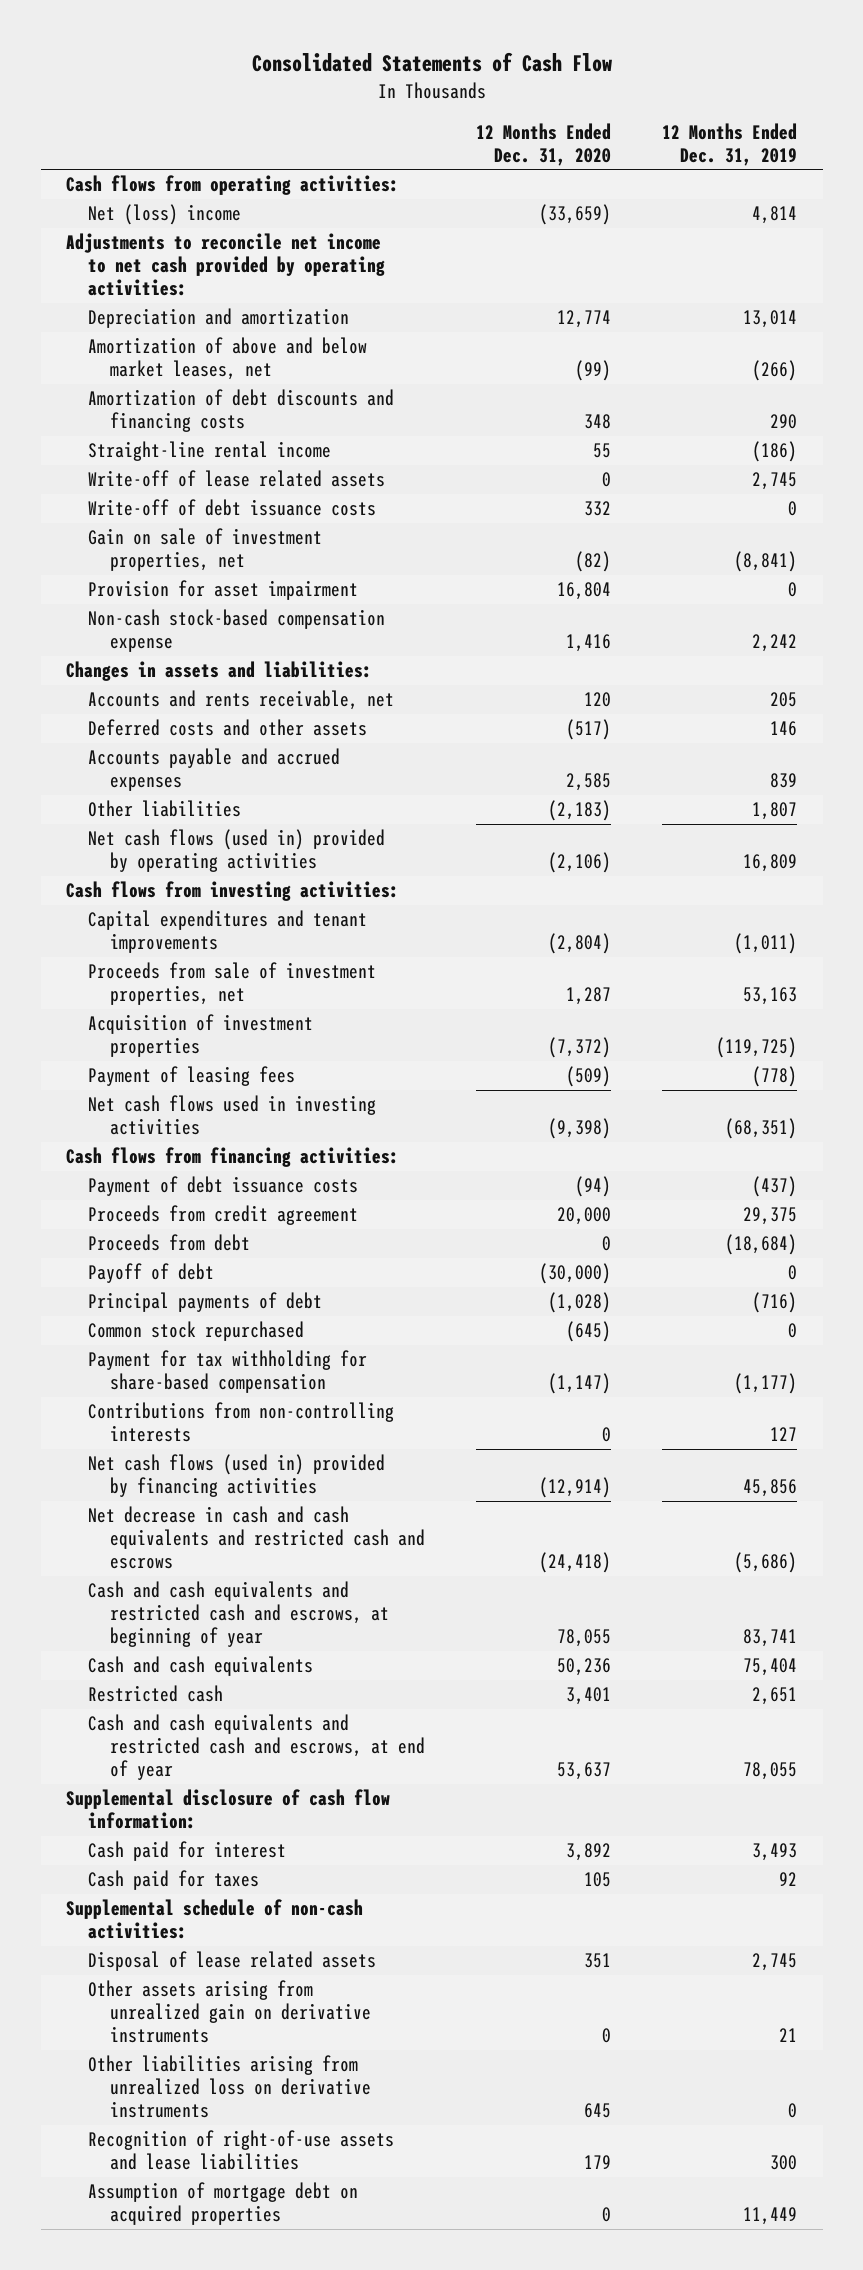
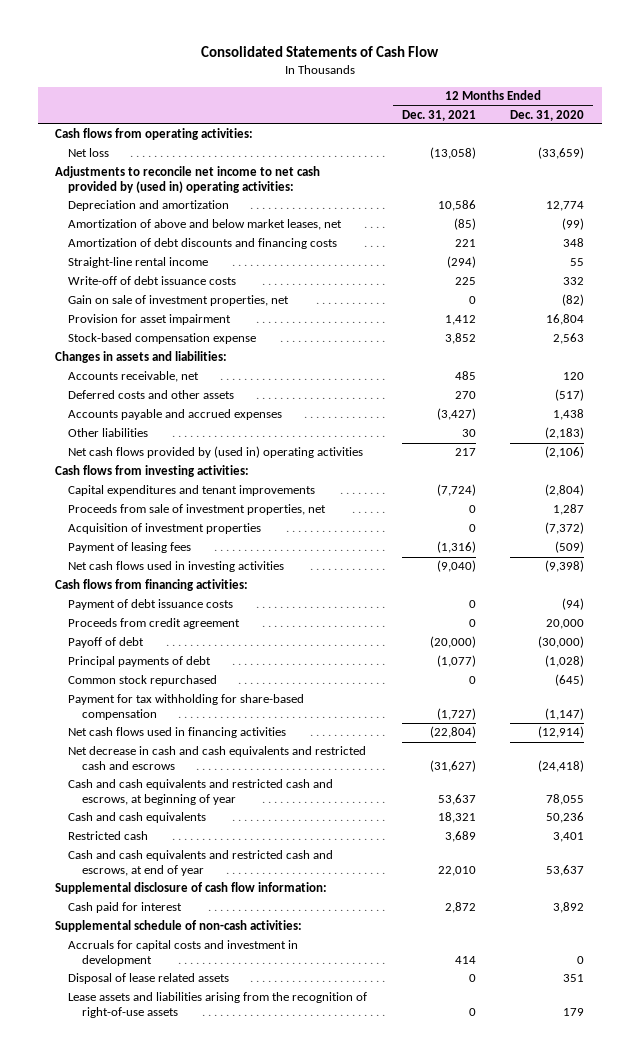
- | 12 Months Ended Dec. 31, 2020 | 12 Months Ended Dec. 31, 2019
+ | 12 Months Ended Dec. 31, 2021 | 12 Months Ended Dec. 31, 2020
- Net (loss) income | (33,659) | 4,814
- Adjustments to reconcile net income to net cash provided by operating activities:
+ Net loss | (13,058) | (33,659)
+ Adjustments to reconcile net income to net cash provided by (used in) operating activities:
- Write-off of lease related assets | 0 | 2,745
- Non-cash stock-based compensation expense | 1,416 | 2,242
+ Stock-based compensation expense | 3,852 | 2,563
- Accounts and rents receivable, net | 120 | 205
+ Accounts receivable, net | 485 | 120
- Accounts payable and accrued expenses | 2,585 | 839
+ Accounts payable and accrued expenses | (3,427) | 1,438
- Net cash flows (used in) provided by operating activities | (2,106) | 16,809
+ Net cash flows provided by (used in) operating activities | 217 | (2,106)
- Proceeds from debt | 0 | (18,684)
- Contributions from non-controlling interests | 0 | 127
- Net cash flows (used in) provided by financing activities | (12,914) | 45,856
+ Net cash flows used in financing activities | (22,804) | (12,914)
- Cash paid for taxes | 105 | 92
+ Accruals for capital costs and investment in development | 414 | 0
- Other assets arising from unrealized gain on derivative instruments | 0 | 21
- Other liabilities arising from unrealized loss on derivative instruments | 645 | 0
- Recognition of right-of-use assets and lease liabilities | 179 | 300
- Assumption of mortgage debt on acquired properties | 0 | 11,449
+ Lease assets and liabilities arising from the recognition of right-of-use assets | 0 | 179

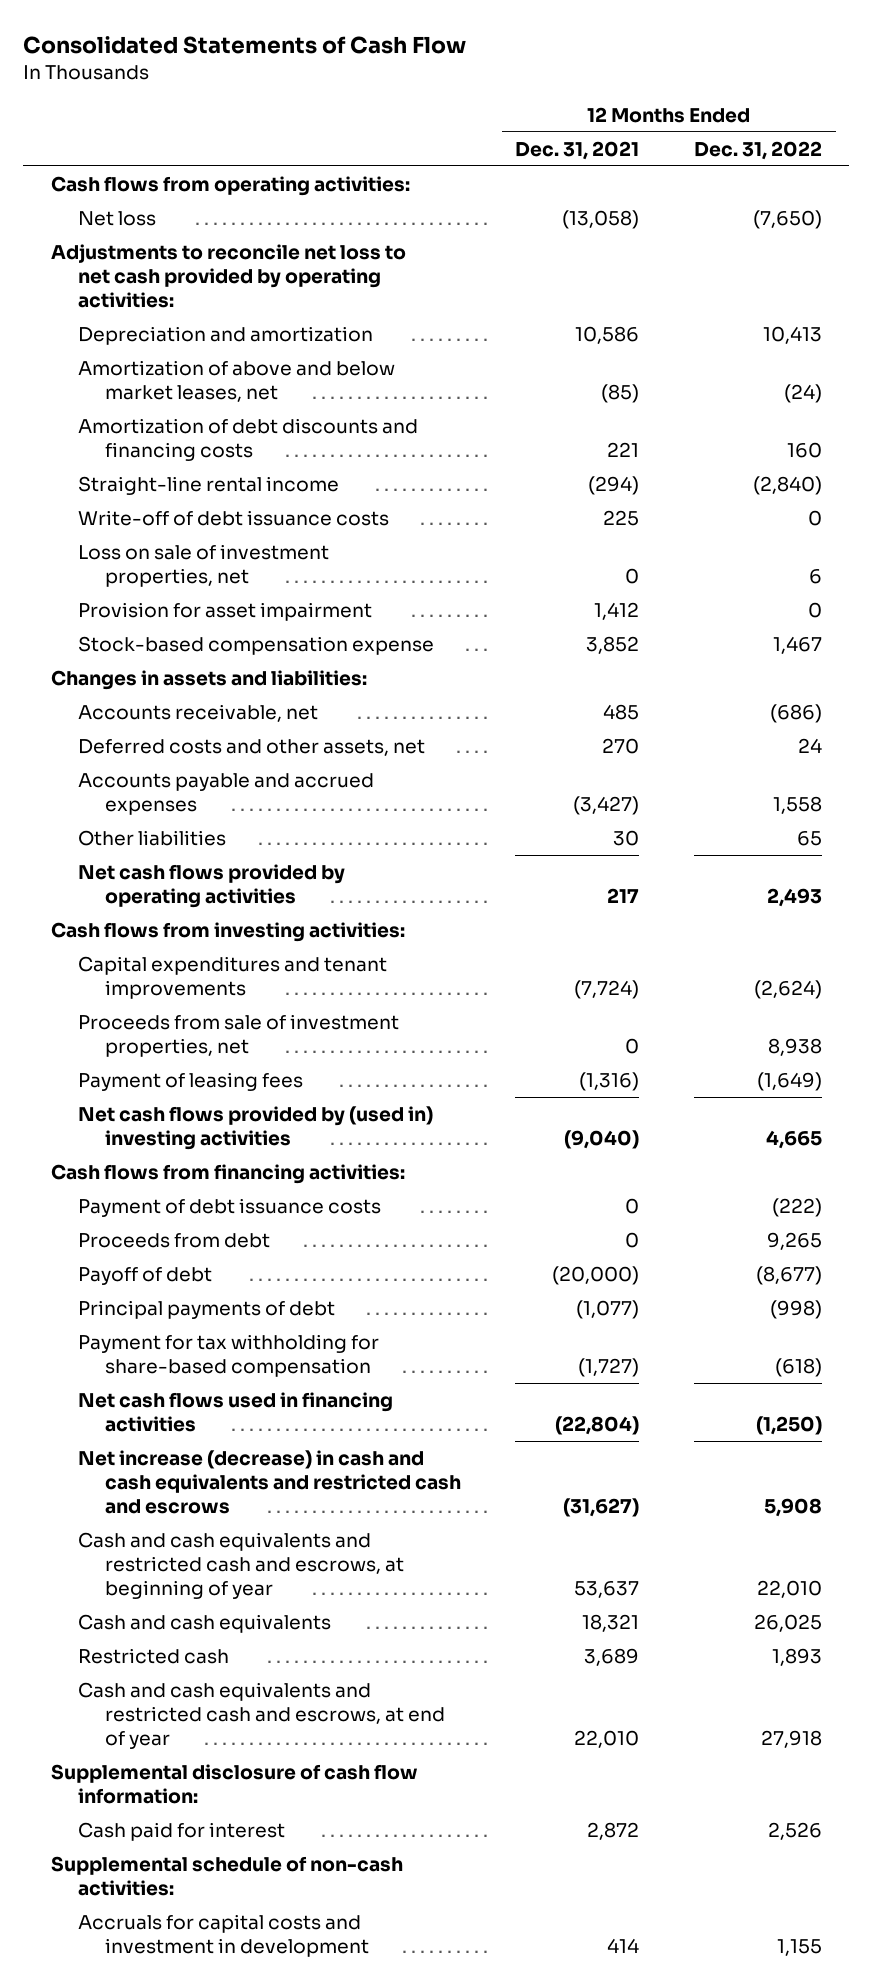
- | 12 Months Ended Dec. 31, 2021 | 12 Months Ended Dec. 31, 2020
+ | 12 Months Ended Dec. 31, 2021 | 12 Months Ended Dec. 31, 2022
- Adjustments to reconcile net income to net cash provided by (used in) operating activities:
+ Adjustments to reconcile net loss to net cash provided by operating activities:
- Gain on sale of investment properties, net | 0 | (82)
+ Loss on sale of investment properties, net | 0 | 6
- Deferred costs and other assets | 270 | (517)
+ Deferred costs and other assets, net | 270 | 24
- Net cash flows provided by (used in) operating activities | 217 | (2,106)
+ Net cash flows provided by operating activities | 217 | 2,493
- Acquisition of investment properties | 0 | (7,372)
- Net cash flows used in investing activities | (9,040) | (9,398)
+ Net cash flows provided by (used in) investing activities | (9,040) | 4,665
- Proceeds from credit agreement | 0 | 20,000
+ Proceeds from debt | 0 | 9,265
- Common stock repurchased | 0 | (645)
- Net decrease in cash and cash equivalents and restricted cash and escrows | (31,627) | (24,418)
+ Net increase (decrease) in cash and cash equivalents and restricted cash and escrows | (31,627) | 5,908
- Disposal of lease related assets | 0 | 351
- Lease assets and liabilities arising from the recognition of right-of-use assets | 0 | 179

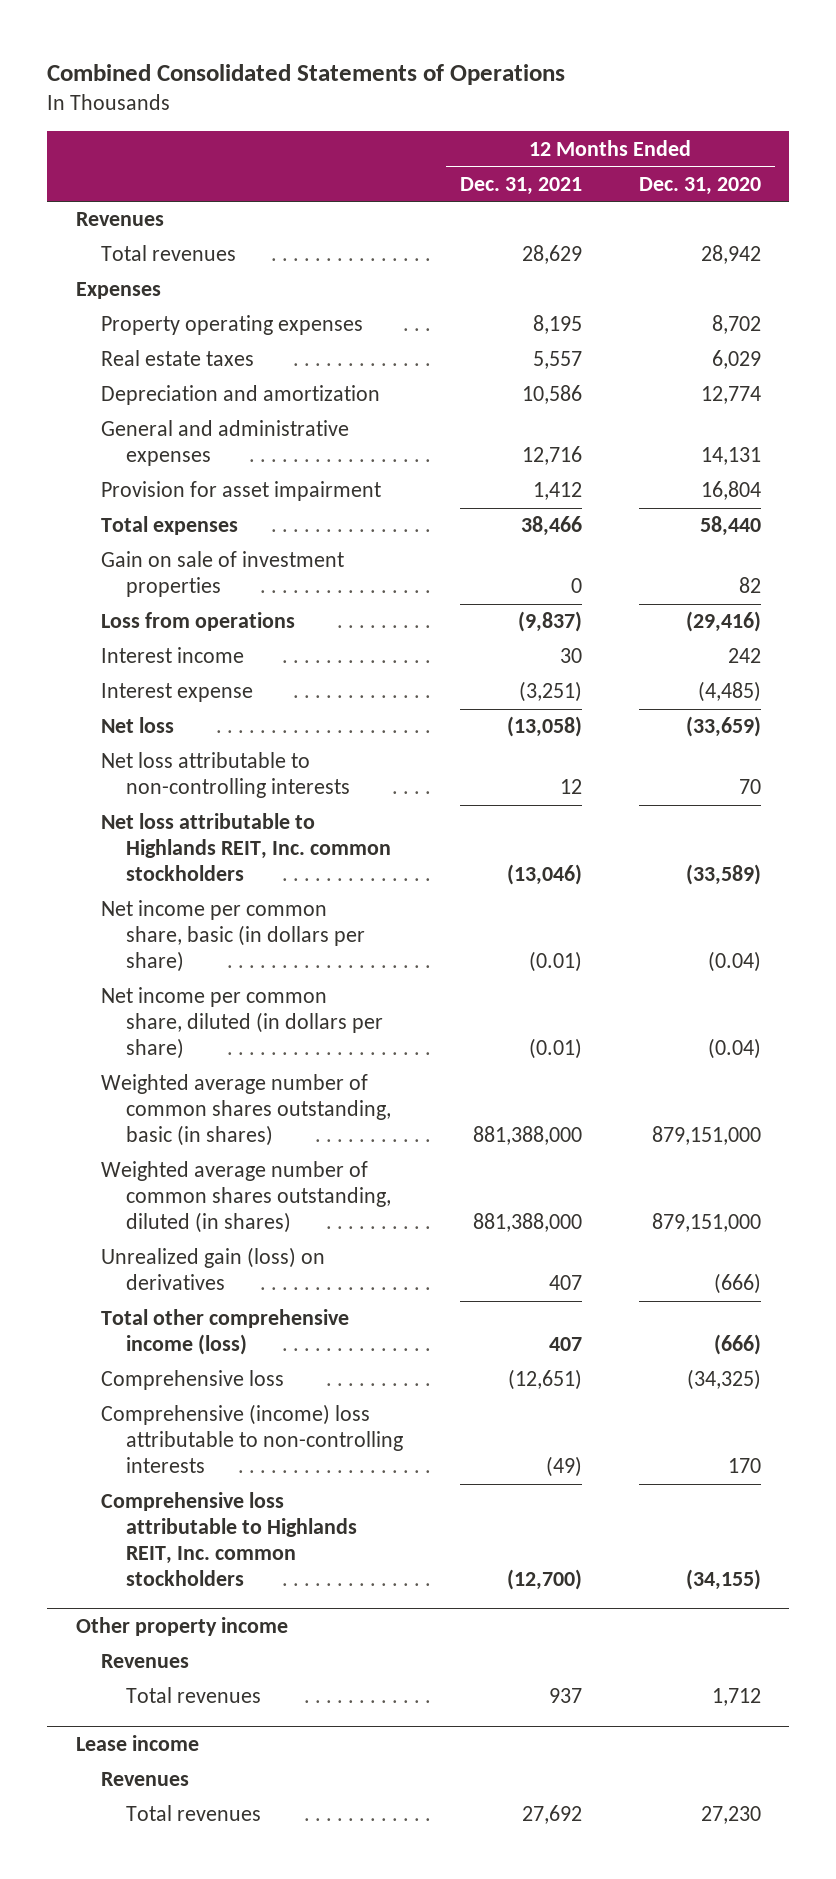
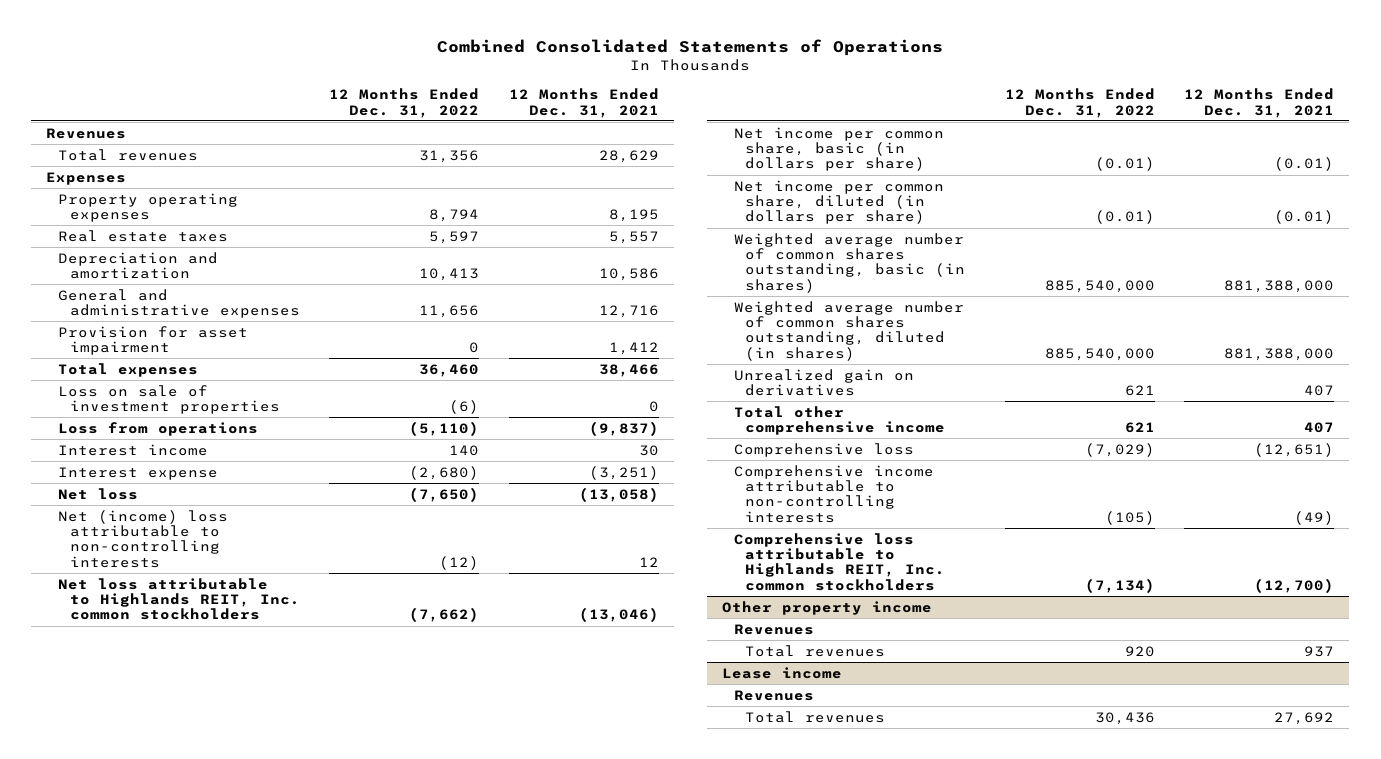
- | 12 Months Ended Dec. 31, 2021 | 12 Months Ended Dec. 31, 2020
+ | 12 Months Ended Dec. 31, 2022 | 12 Months Ended Dec. 31, 2021
- Gain on sale of investment properties | 0 | 82
+ Loss on sale of investment properties | (6) | 0
- Net loss attributable to non-controlling interests | 12 | 70
+ Net (income) loss attributable to non-controlling interests | (12) | 12
- Unrealized gain (loss) on derivatives | 407 | (666)
- Total other comprehensive income (loss) | 407 | (666)
+ Unrealized gain on derivatives | 621 | 407
+ Total other comprehensive income | 621 | 407
- Comprehensive (income) loss attributable to non-controlling interests | (49) | 170
+ Comprehensive income attributable to non-controlling interests | (105) | (49)

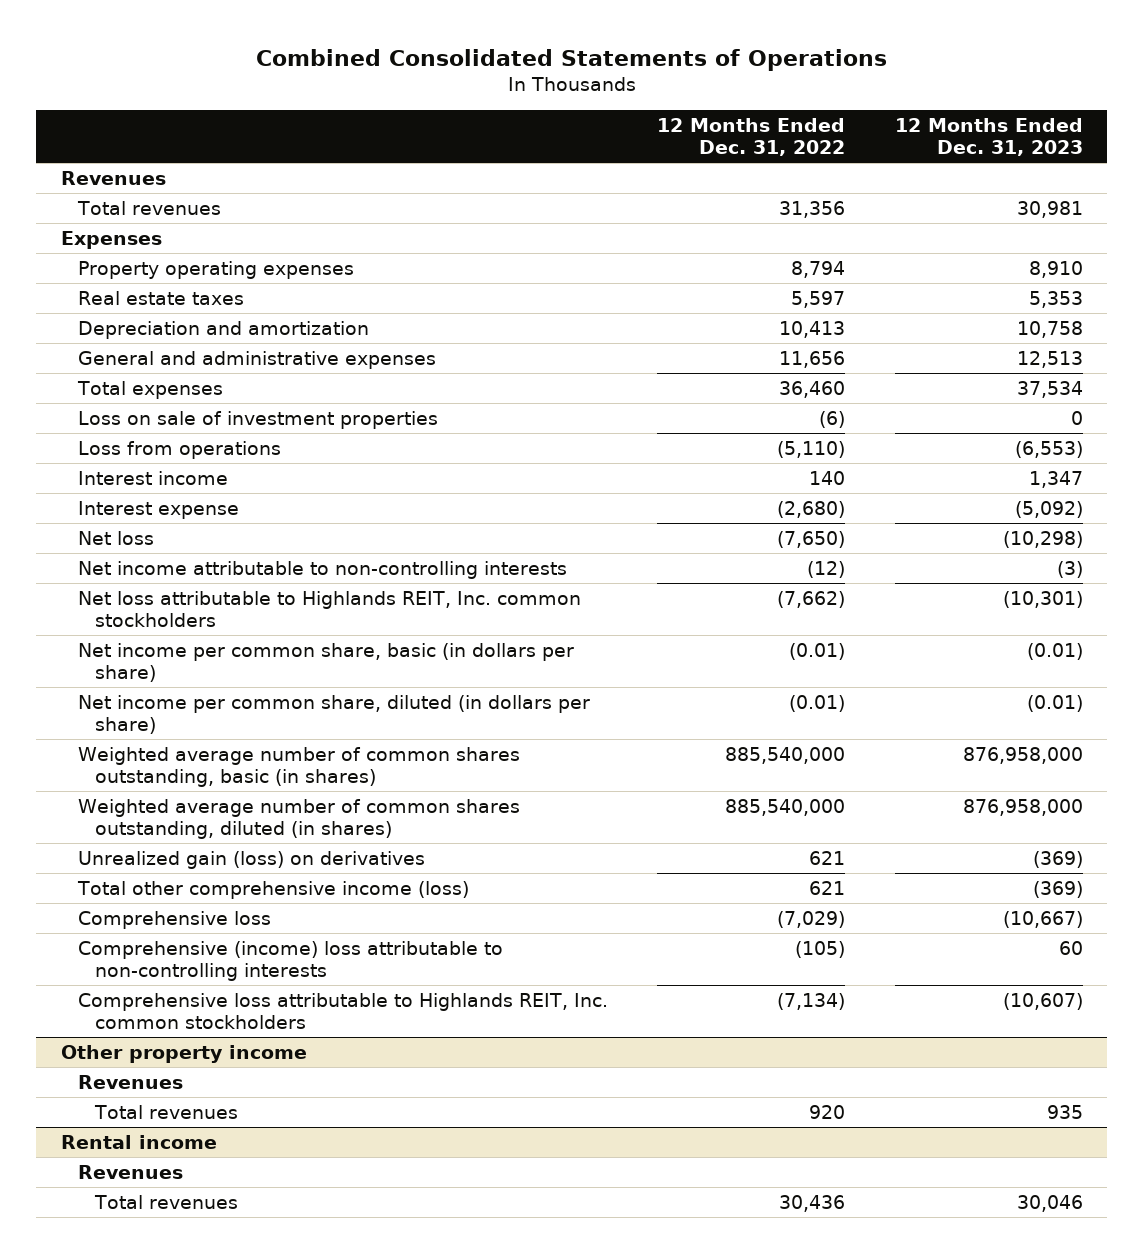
- | 12 Months Ended Dec. 31, 2022 | 12 Months Ended Dec. 31, 2021
+ | 12 Months Ended Dec. 31, 2022 | 12 Months Ended Dec. 31, 2023
- Provision for asset impairment | 0 | 1,412
- Net (income) loss attributable to non-controlling interests | (12) | 12
+ Net income attributable to non-controlling interests | (12) | (3)
- Unrealized gain on derivatives | 621 | 407
- Total other comprehensive income | 621 | 407
+ Unrealized gain (loss) on derivatives | 621 | (369)
+ Total other comprehensive income (loss) | 621 | (369)
- Comprehensive income attributable to non-controlling interests | (105) | (49)
+ Comprehensive (income) loss attributable to non-controlling interests | (105) | 60
- Lease income
+ Rental income

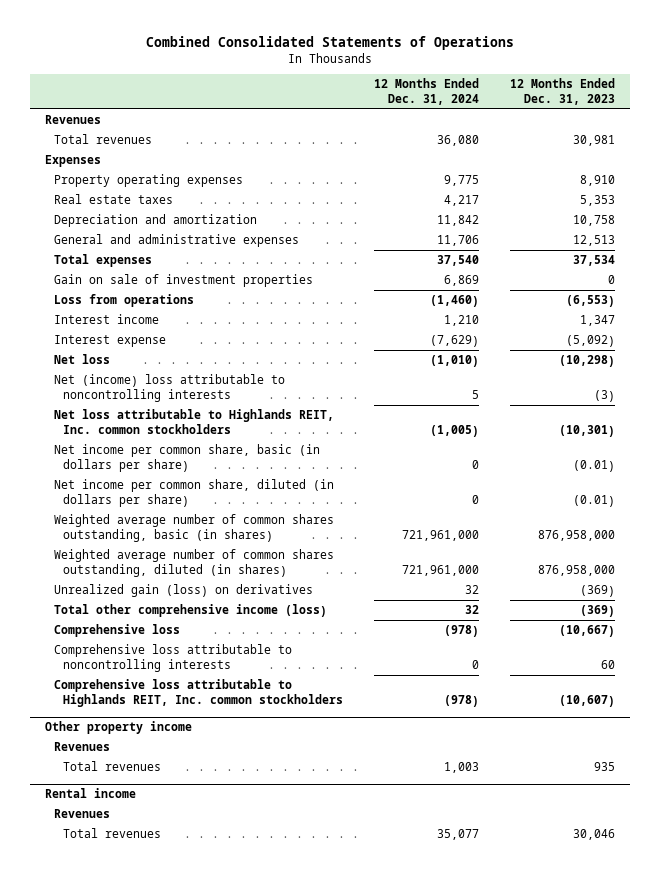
- | 12 Months Ended Dec. 31, 2022 | 12 Months Ended Dec. 31, 2023
+ | 12 Months Ended Dec. 31, 2024 | 12 Months Ended Dec. 31, 2023
- Loss on sale of investment properties | (6) | 0
+ Gain on sale of investment properties | 6,869 | 0
- Net income attributable to non-controlling interests | (12) | (3)
+ Net (income) loss attributable to noncontrolling interests | 5 | (3)
- Comprehensive (income) loss attributable to non-controlling interests | (105) | 60
+ Comprehensive loss attributable to noncontrolling interests | 0 | 60

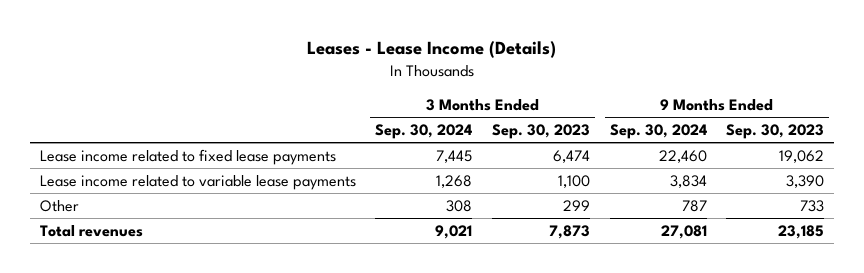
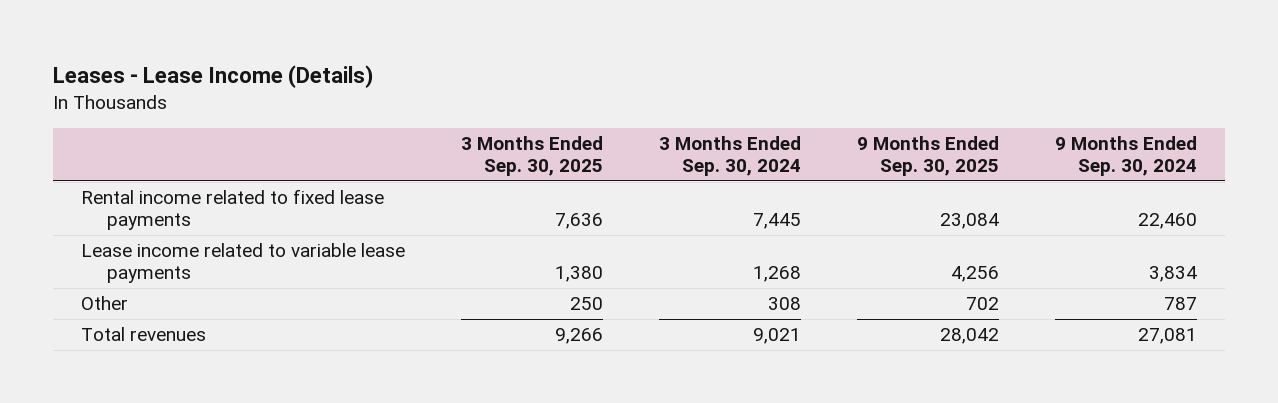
- | 3 Months Ended Sep. 30, 2024 | 3 Months Ended Sep. 30, 2023 | 9 Months Ended Sep. 30, 2024 | 9 Months Ended Sep. 30, 2023
+ | 3 Months Ended Sep. 30, 2025 | 3 Months Ended Sep. 30, 2024 | 9 Months Ended Sep. 30, 2025 | 9 Months Ended Sep. 30, 2024
- Lease income related to fixed lease payments | 7,445 | 6,474 | 22,460 | 19,062
+ Rental income related to fixed lease payments | 7,636 | 7,445 | 23,084 | 22,460

